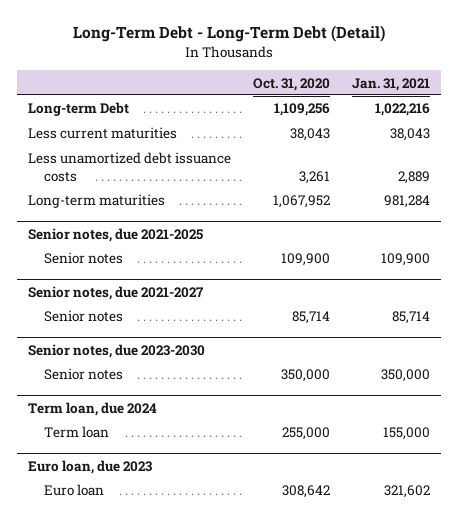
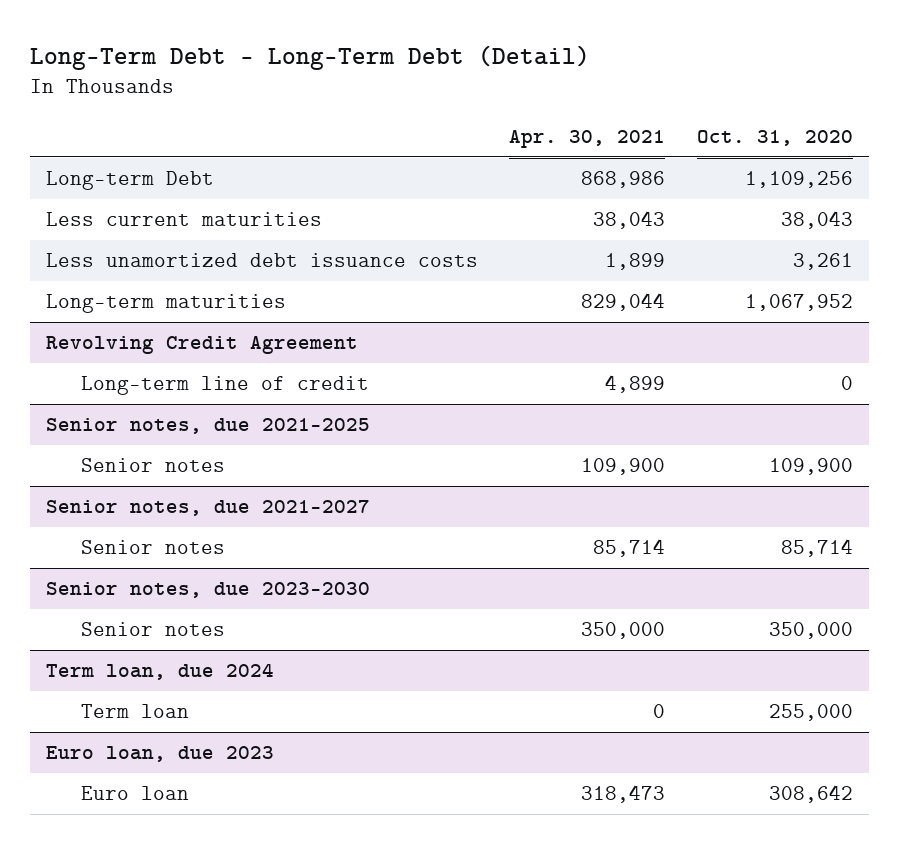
- | Oct. 31, 2020 | Jan. 31, 2021
+ | Apr. 30, 2021 | Oct. 31, 2020
+ Revolving Credit Agreement
+ Long-term line of credit | 4,899 | 0

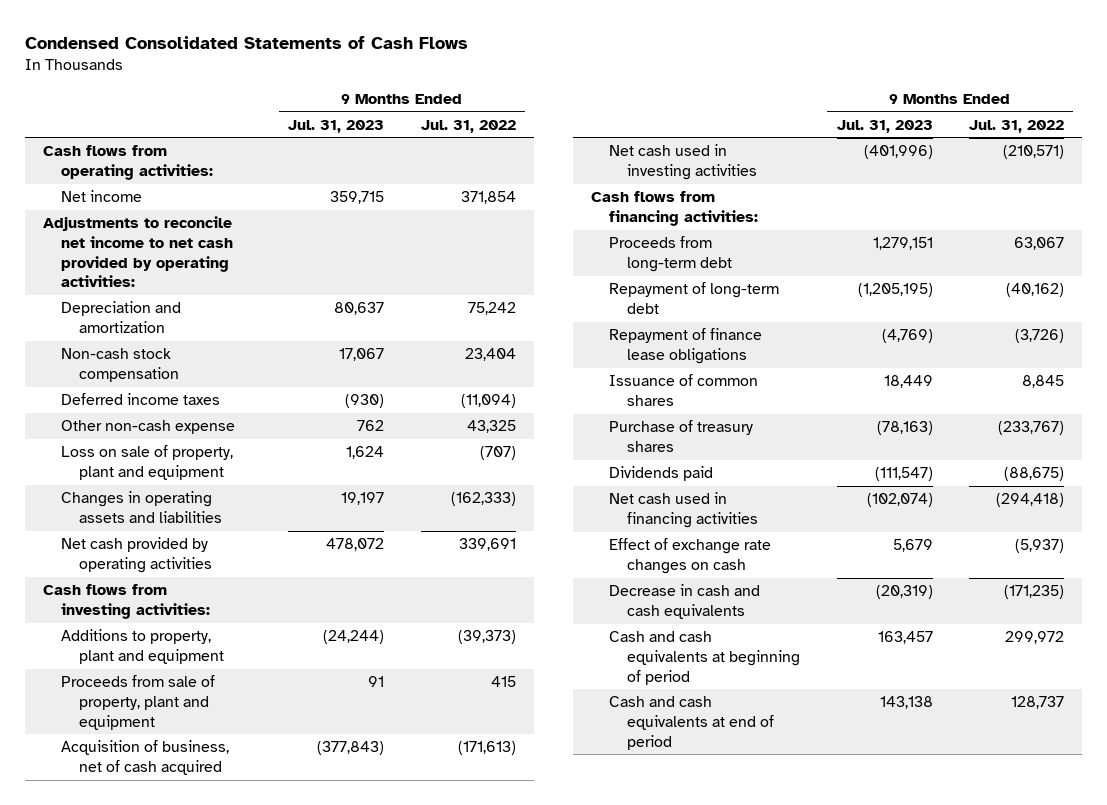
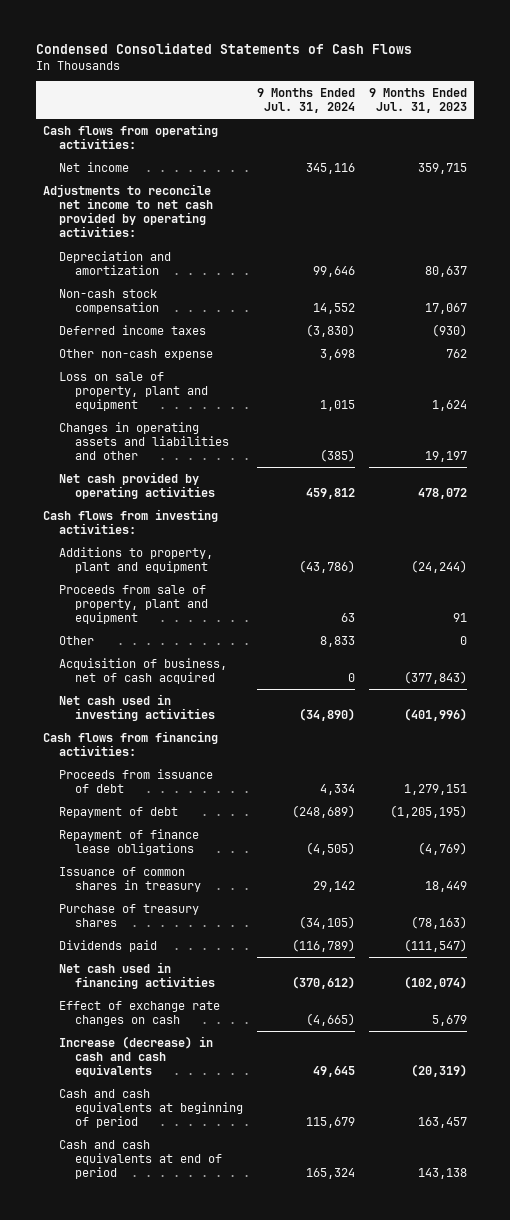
- | 9 Months Ended Jul. 31, 2023 | 9 Months Ended Jul. 31, 2022
+ | 9 Months Ended Jul. 31, 2024 | 9 Months Ended Jul. 31, 2023
- Changes in operating assets and liabilities | 19,197 | (162,333)
+ Changes in operating assets and liabilities and other | (385) | 19,197
+ Other | 8,833 | 0
- Proceeds from long-term debt | 1,279,151 | 63,067
- Repayment of long-term debt | (1,205,195) | (40,162)
+ Proceeds from issuance of debt | 4,334 | 1,279,151
+ Repayment of debt | (248,689) | (1,205,195)
- Issuance of common shares | 18,449 | 8,845
+ Issuance of common shares in treasury | 29,142 | 18,449
- Decrease in cash and cash equivalents | (20,319) | (171,235)
+ Increase (decrease) in cash and cash equivalents | 49,645 | (20,319)

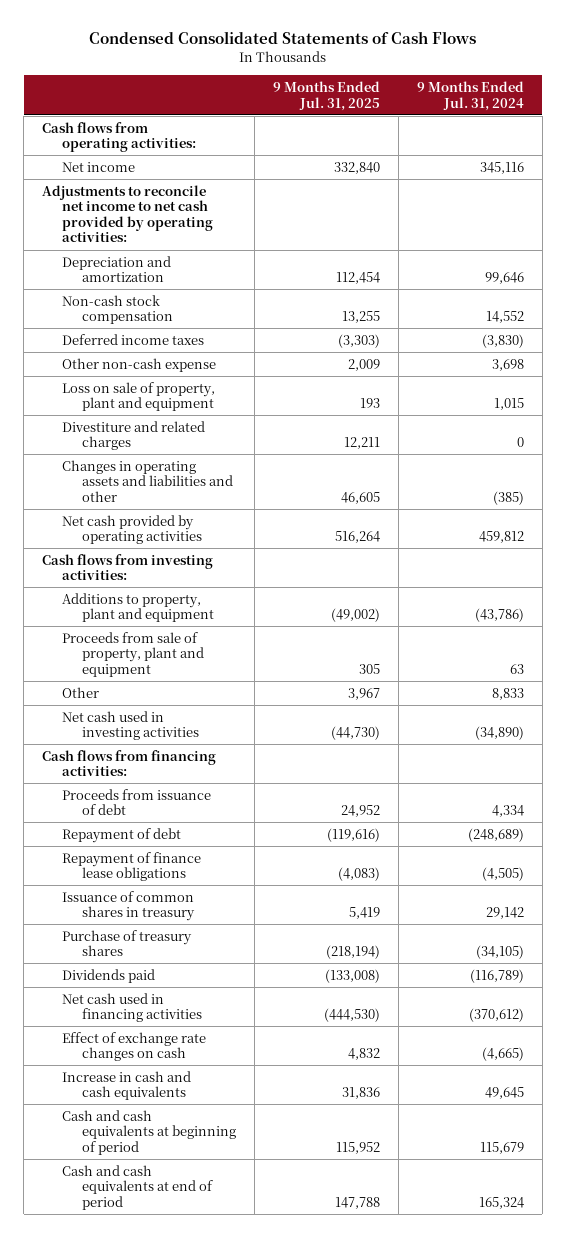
- | 9 Months Ended Jul. 31, 2024 | 9 Months Ended Jul. 31, 2023
+ | 9 Months Ended Jul. 31, 2025 | 9 Months Ended Jul. 31, 2024
+ Divestiture and related charges | 12,211 | 0
- Acquisition of business, net of cash acquired | 0 | (377,843)
- Increase (decrease) in cash and cash equivalents | 49,645 | (20,319)
+ Increase in cash and cash equivalents | 31,836 | 49,645

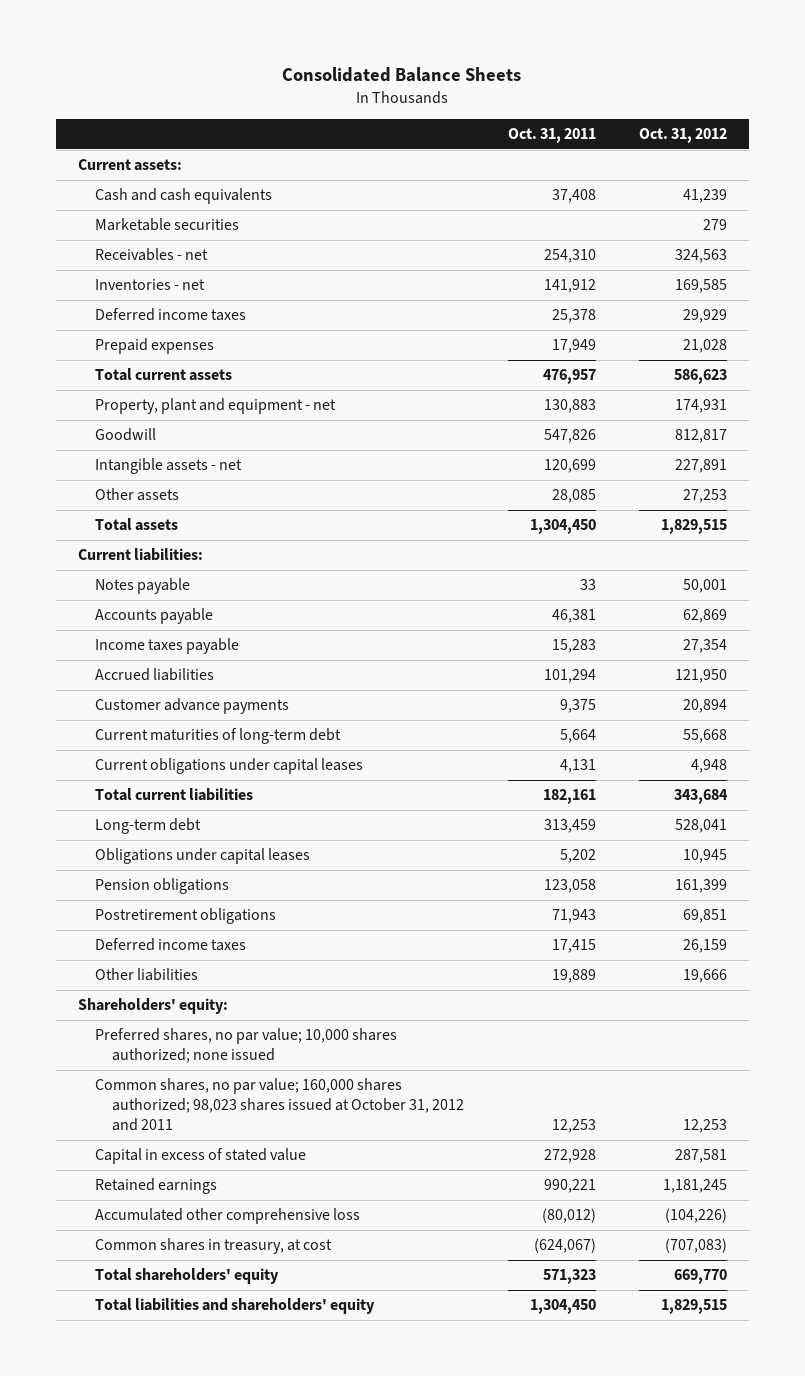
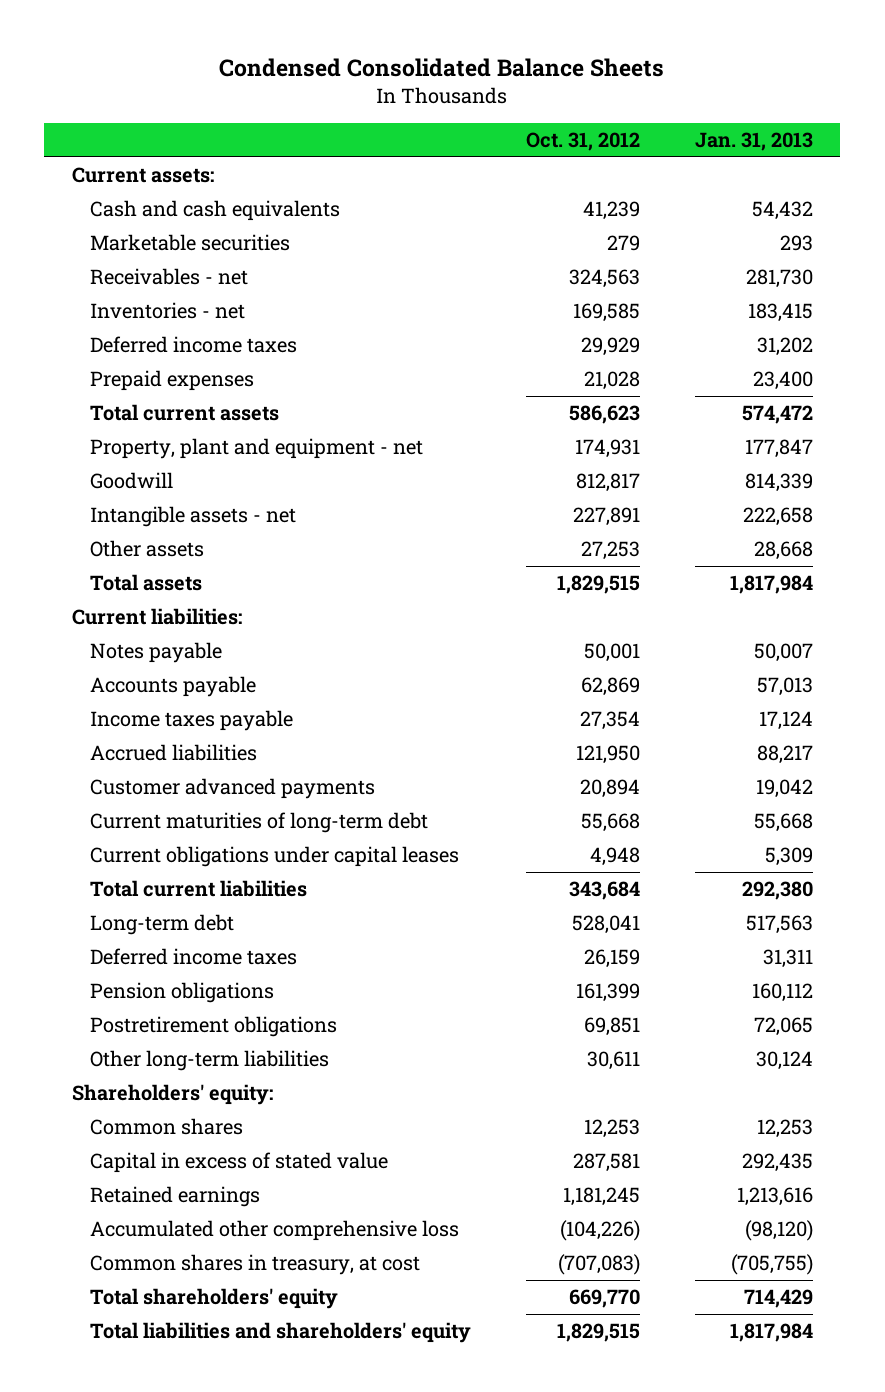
- Consolidated Balance Sheets
+ Condensed Consolidated Balance Sheets
- | Oct. 31, 2011 | Oct. 31, 2012
+ | Oct. 31, 2012 | Jan. 31, 2013
- Customer advance payments | 9,375 | 20,894
+ Customer advanced payments | 20,894 | 19,042
- Obligations under capital leases | 5,202 | 10,945
moved up: Deferred income taxes | 26,159 | 31,311
- Other liabilities | 19,889 | 19,666
+ Other long-term liabilities | 30,611 | 30,124
- Preferred shares, no par value; 10,000 shares authorized; none issued
- Common shares, no par value; 160,000 shares authorized; 98,023 shares issued at October 31, 2012 and 2011 | 12,253 | 12,253
+ Common shares | 12,253 | 12,253

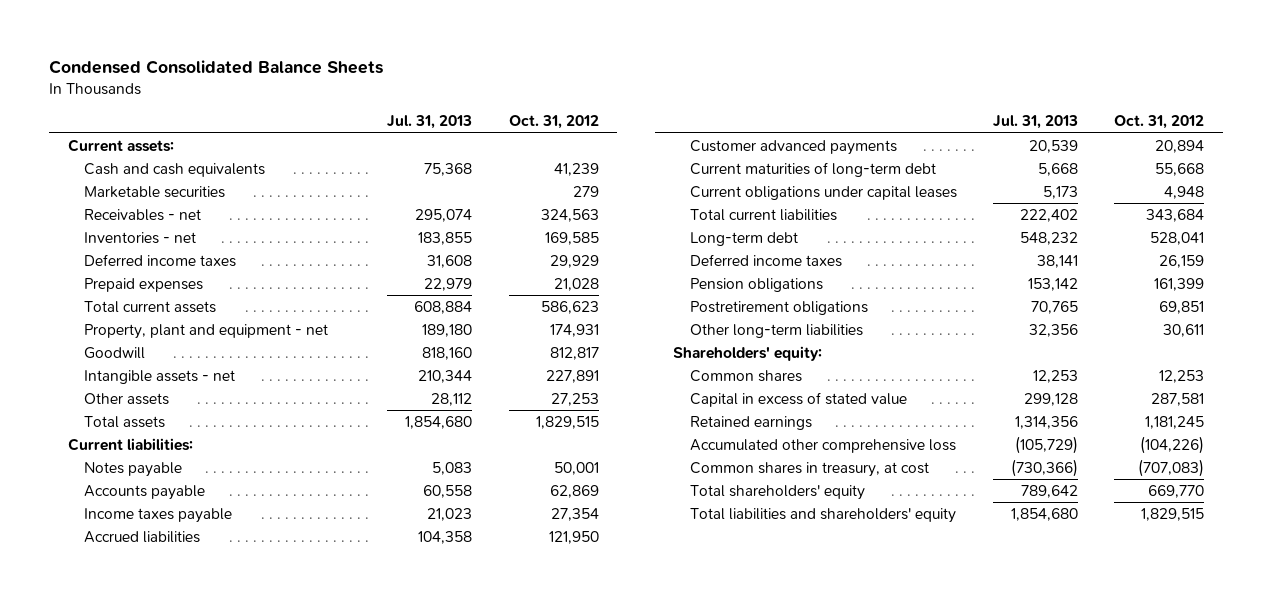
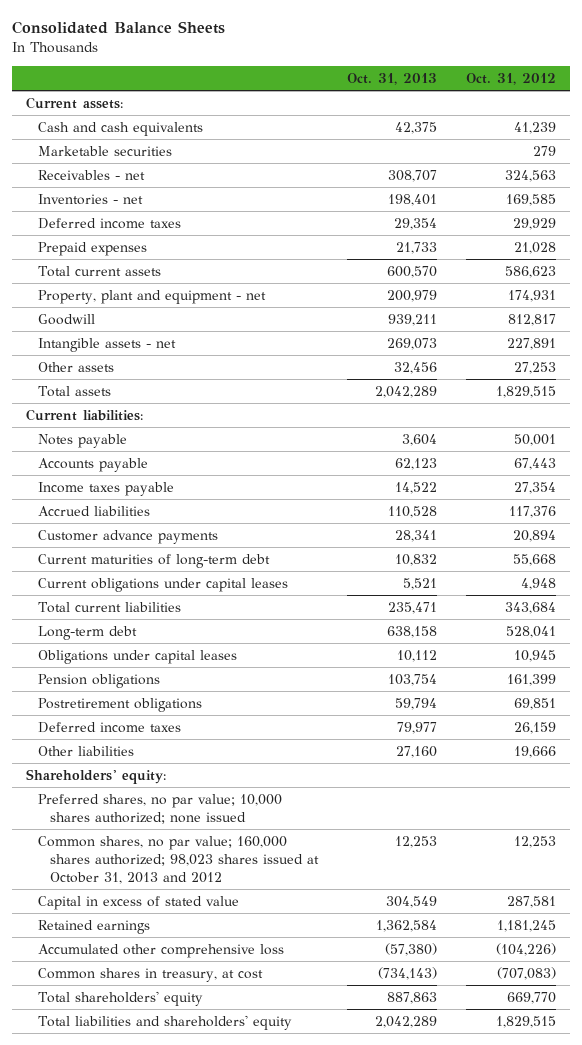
- Condensed Consolidated Balance Sheets
+ Consolidated Balance Sheets
- | Jul. 31, 2013 | Oct. 31, 2012
+ | Oct. 31, 2013 | Oct. 31, 2012
- Accounts payable | 60,558 | 62,869
+ Accounts payable | 62,123 | 67,443
- Accrued liabilities | 104,358 | 121,950
- Customer advanced payments | 20,539 | 20,894
+ Accrued liabilities | 110,528 | 117,376
+ Customer advance payments | 28,341 | 20,894
+ Obligations under capital leases | 10,112 | 10,945
- Other long-term liabilities | 32,356 | 30,611
moved down: Deferred income taxes | 79,977 | 26,159
+ Other liabilities | 27,160 | 19,666
- Common shares | 12,253 | 12,253
+ Preferred shares, no par value; 10,000 shares authorized; none issued
+ Common shares, no par value; 160,000 shares authorized; 98,023 shares issued at October 31, 2013 and 2012 | 12,253 | 12,253

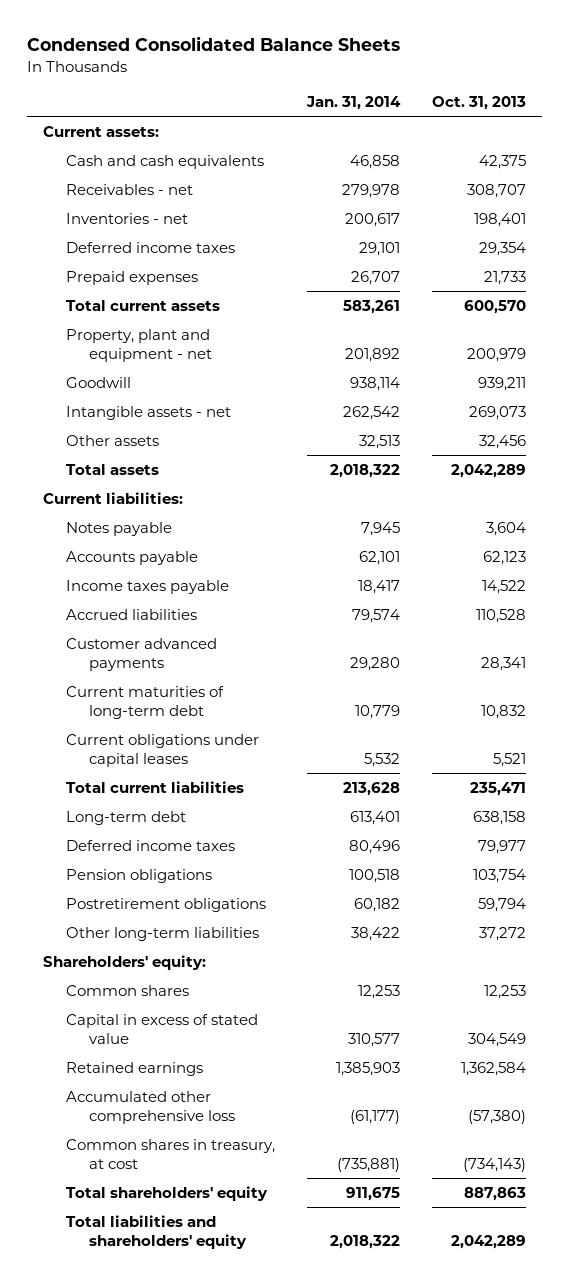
- Consolidated Balance Sheets
+ Condensed Consolidated Balance Sheets
- | Oct. 31, 2013 | Oct. 31, 2012
+ | Jan. 31, 2014 | Oct. 31, 2013
- Marketable securities | | 279
- Customer advance payments | 28,341 | 20,894
+ Customer advanced payments | 29,280 | 28,341
- Obligations under capital leases | 10,112 | 10,945
moved up: Deferred income taxes | 80,496 | 79,977
- Other liabilities | 27,160 | 19,666
+ Other long-term liabilities | 38,422 | 37,272
- Preferred shares, no par value; 10,000 shares authorized; none issued
- Common shares, no par value; 160,000 shares authorized; 98,023 shares issued at October 31, 2013 and 2012 | 12,253 | 12,253
+ Common shares | 12,253 | 12,253

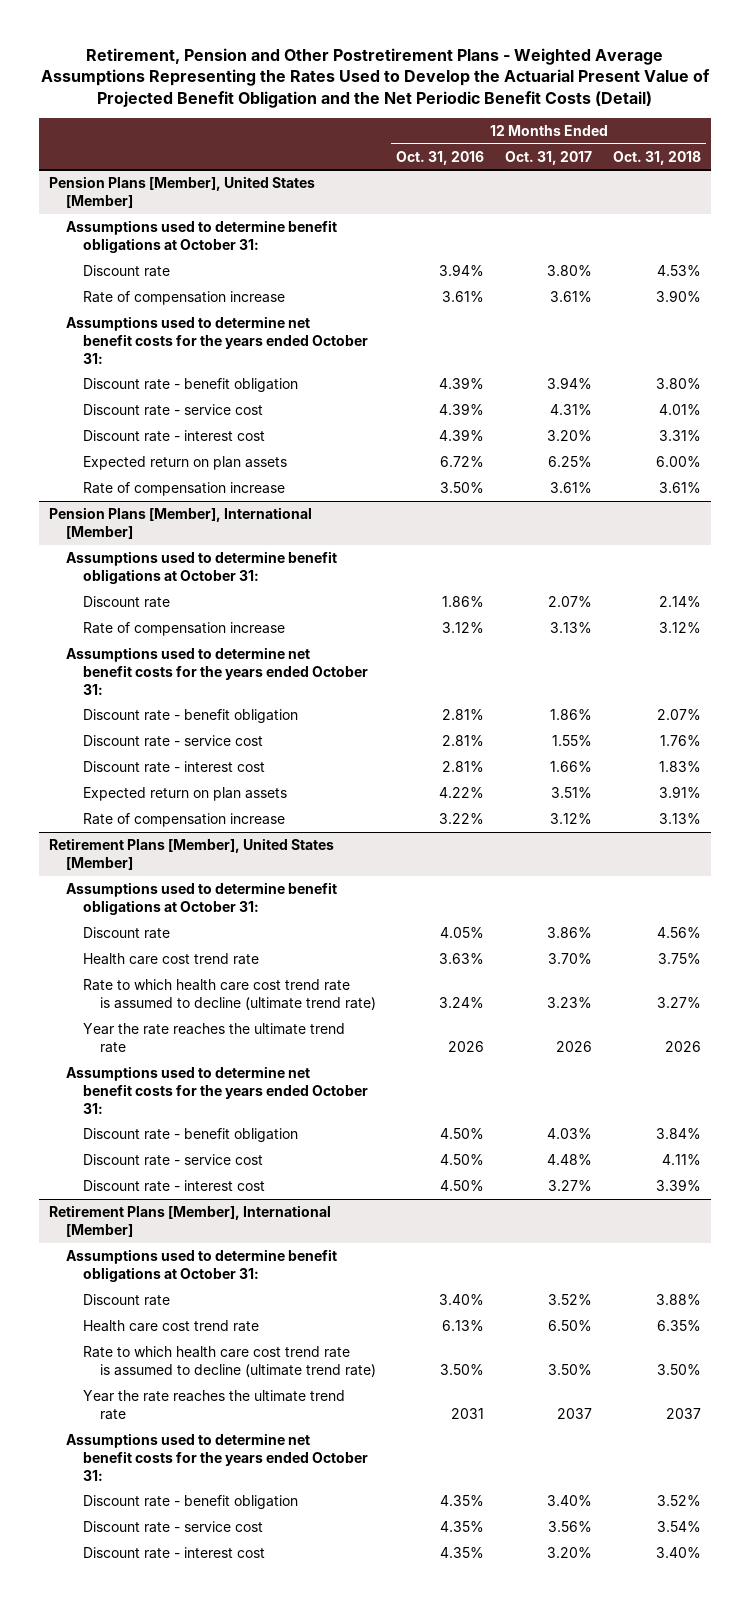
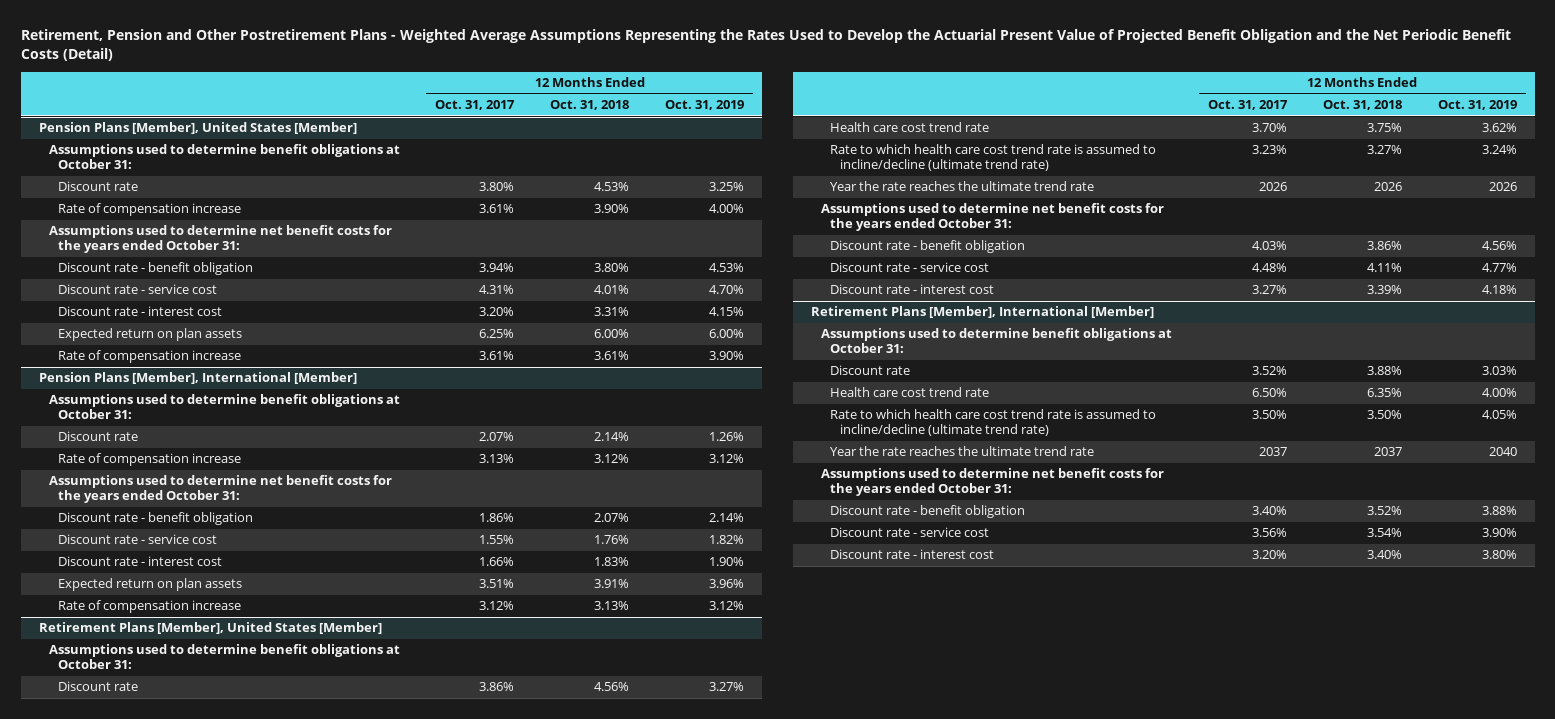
- | 12 Months Ended Oct. 31, 2016 | 12 Months Ended Oct. 31, 2017 | 12 Months Ended Oct. 31, 2018
+ | 12 Months Ended Oct. 31, 2017 | 12 Months Ended Oct. 31, 2018 | 12 Months Ended Oct. 31, 2019
@ Retirement Plans [Member], United States [Member]
- Rate to which health care cost trend rate is assumed to decline (ultimate trend rate) | 3.24% | 3.23% | 3.27%
+ Rate to which health care cost trend rate is assumed to incline/decline (ultimate trend rate) | 3.23% | 3.27% | 3.24%
- Discount rate - benefit obligation | 4.50% | 4.03% | 3.84%
+ Discount rate - benefit obligation | 4.03% | 3.86% | 4.56%
@ Retirement Plans [Member], International [Member]
- Rate to which health care cost trend rate is assumed to decline (ultimate trend rate) | 3.50% | 3.50% | 3.50%
+ Rate to which health care cost trend rate is assumed to incline/decline (ultimate trend rate) | 3.50% | 3.50% | 4.05%

